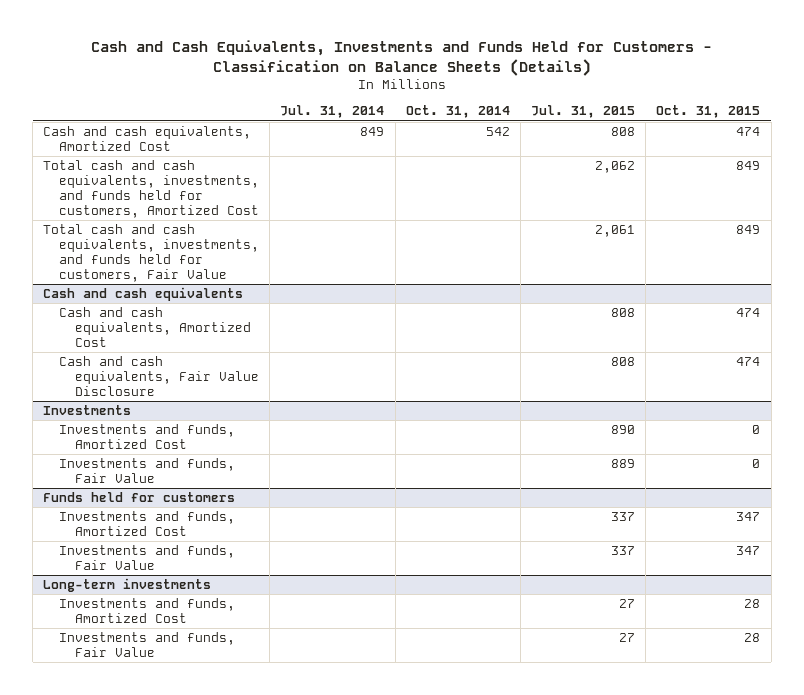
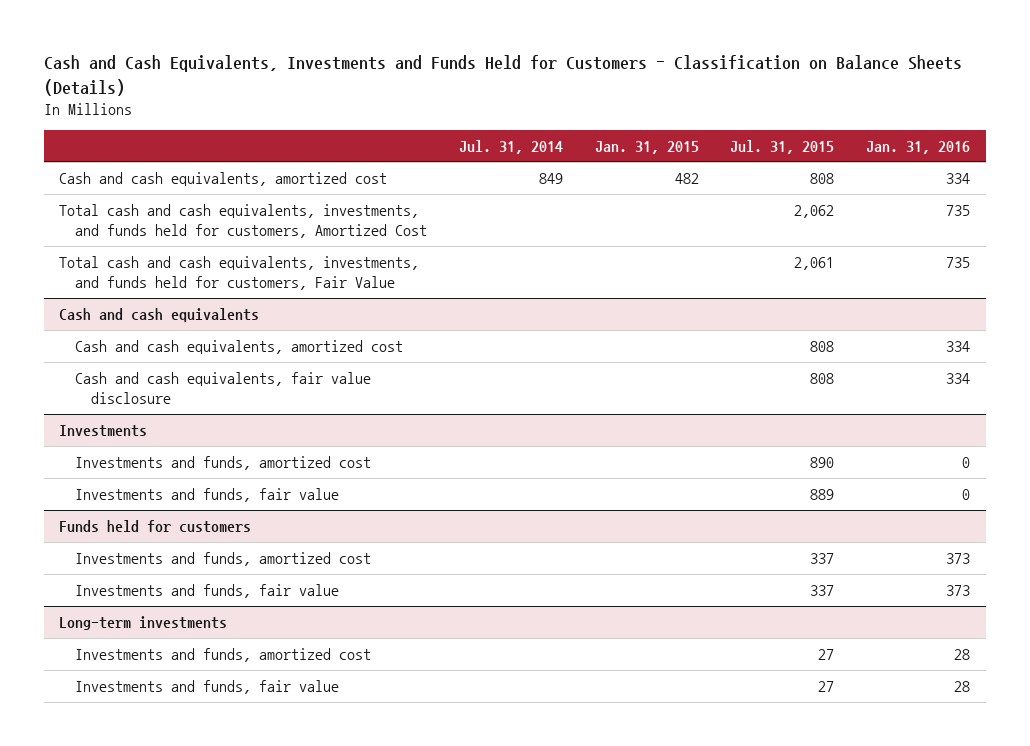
- | Jul. 31, 2014 | Oct. 31, 2014 | Jul. 31, 2015 | Oct. 31, 2015
+ | Jul. 31, 2014 | Jan. 31, 2015 | Jul. 31, 2015 | Jan. 31, 2016
- Cash and cash equivalents, Amortized Cost | 849 | 542 | 808 | 474
+ Cash and cash equivalents, amortized cost | 849 | 482 | 808 | 334
@ Cash and cash equivalents
- Cash and cash equivalents, Amortized Cost | | | 808 | 474
- Cash and cash equivalents, Fair Value Disclosure | | | 808 | 474
+ Cash and cash equivalents, amortized cost | | | 808 | 334
+ Cash and cash equivalents, fair value disclosure | | | 808 | 334
@ Investments
- Investments and funds, Amortized Cost | | | 890 | 0
- Investments and funds, Fair Value | | | 889 | 0
+ Investments and funds, amortized cost | | | 890 | 0
+ Investments and funds, fair value | | | 889 | 0
@ Funds held for customers
- Investments and funds, Amortized Cost | | | 337 | 347
- Investments and funds, Fair Value | | | 337 | 347
+ Investments and funds, amortized cost | | | 337 | 373
+ Investments and funds, fair value | | | 337 | 373
@ Long-term investments
- Investments and funds, Amortized Cost | | | 27 | 28
- Investments and funds, Fair Value | | | 27 | 28
+ Investments and funds, amortized cost | | | 27 | 28
+ Investments and funds, fair value | | | 27 | 28

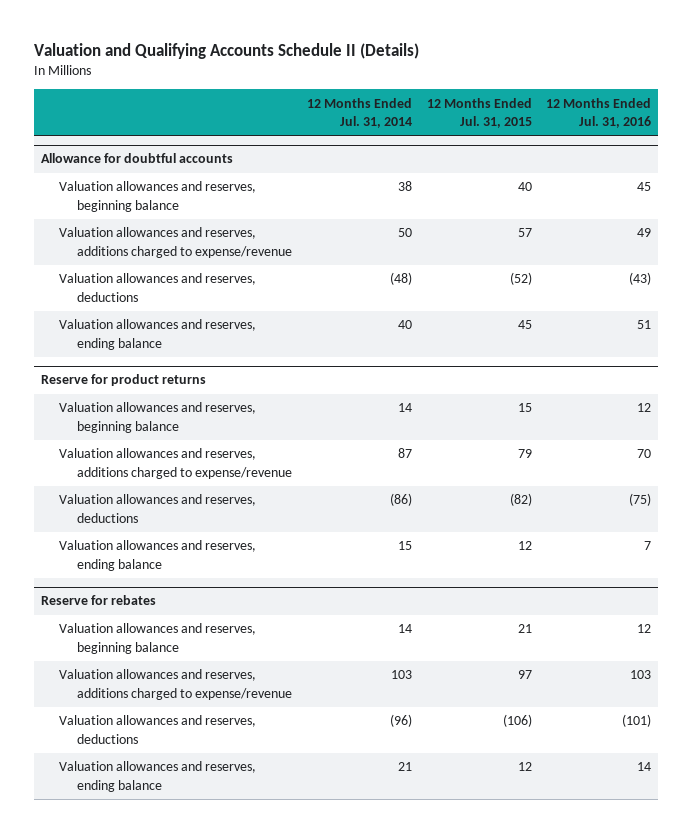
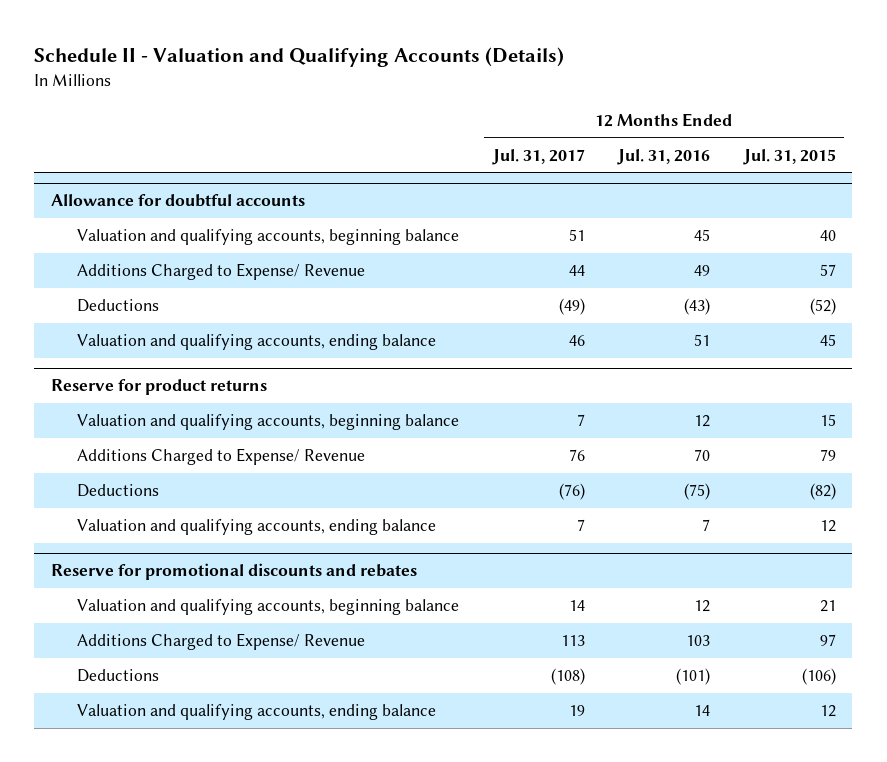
- Valuation and Qualifying Accounts Schedule II (Details)
+ Schedule II - Valuation and Qualifying Accounts (Details)
- | 12 Months Ended Jul. 31, 2014 | 12 Months Ended Jul. 31, 2015 | 12 Months Ended Jul. 31, 2016
+ | 12 Months Ended Jul. 31, 2017 | 12 Months Ended Jul. 31, 2016 | 12 Months Ended Jul. 31, 2015
@ Allowance for doubtful accounts
- Valuation allowances and reserves, beginning balance | 38 | 40 | 45
- Valuation allowances and reserves, additions charged to expense/revenue | 50 | 57 | 49
- Valuation allowances and reserves, deductions | (48) | (52) | (43)
- Valuation allowances and reserves, ending balance | 40 | 45 | 51
+ Valuation and qualifying accounts, beginning balance | 51 | 45 | 40
+ Additions Charged to Expense/ Revenue | 44 | 49 | 57
+ Deductions | (49) | (43) | (52)
+ Valuation and qualifying accounts, ending balance | 46 | 51 | 45
@ Reserve for product returns
- Valuation allowances and reserves, beginning balance | 14 | 15 | 12
- Valuation allowances and reserves, additions charged to expense/revenue | 87 | 79 | 70
- Valuation allowances and reserves, deductions | (86) | (82) | (75)
- Valuation allowances and reserves, ending balance | 15 | 12 | 7
- Reserve for rebates
- Valuation allowances and reserves, beginning balance | 14 | 21 | 12
- Valuation allowances and reserves, additions charged to expense/revenue | 103 | 97 | 103
- Valuation allowances and reserves, deductions | (96) | (106) | (101)
- Valuation allowances and reserves, ending balance | 21 | 12 | 14
@ Reserve for product returns
+ Valuation and qualifying accounts, beginning balance | 7 | 12 | 15
+ Additions Charged to Expense/ Revenue | 76 | 70 | 79
+ Deductions | (76) | (75) | (82)
+ Valuation and qualifying accounts, ending balance | 7 | 7 | 12
+ Reserve for promotional discounts and rebates
+ Valuation and qualifying accounts, beginning balance | 14 | 12 | 21
+ Additions Charged to Expense/ Revenue | 113 | 103 | 97
+ Deductions | (108) | (101) | (106)
+ Valuation and qualifying accounts, ending balance | 19 | 14 | 12

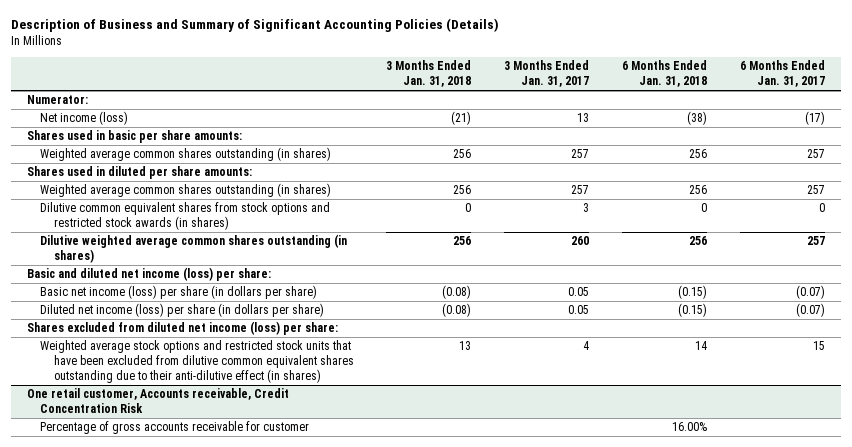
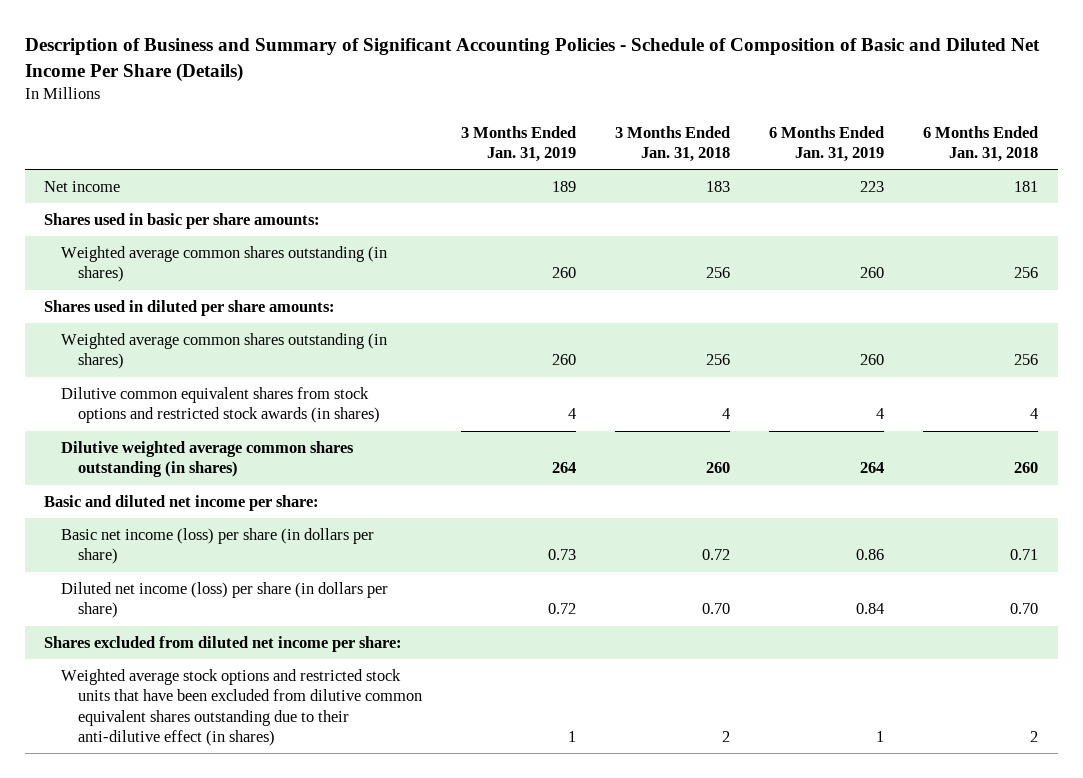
- Description of Business and Summary of Significant Accounting Policies (Details)
+ Description of Business and Summary of Significant Accounting Policies - Schedule of Composition of Basic and Diluted Net Income Per Share (Details)
- | 3 Months Ended Jan. 31, 2018 | 3 Months Ended Jan. 31, 2017 | 6 Months Ended Jan. 31, 2018 | 6 Months Ended Jan. 31, 2017
+ | 3 Months Ended Jan. 31, 2019 | 3 Months Ended Jan. 31, 2018 | 6 Months Ended Jan. 31, 2019 | 6 Months Ended Jan. 31, 2018
- Numerator:
- Net income (loss) | (21) | 13 | (38) | (17)
+ Net income | 189 | 183 | 223 | 181
- Dilutive common equivalent shares from stock options and restricted stock awards (in shares) | 0 | 3 | 0 | 0
- Dilutive weighted average common shares outstanding (in shares) | 256 | 260 | 256 | 257
- Basic and diluted net income (loss) per share:
- Basic net income (loss) per share (in dollars per share) | (0.08) | 0.05 | (0.15) | (0.07)
- Diluted net income (loss) per share (in dollars per share) | (0.08) | 0.05 | (0.15) | (0.07)
- Shares excluded from diluted net income (loss) per share:
- Weighted average stock options and restricted stock units that have been excluded from dilutive common equivalent shares outstanding due to their anti-dilutive effect (in shares) | 13 | 4 | 14 | 15
- One retail customer, Accounts receivable, Credit Concentration Risk
- Percentage of gross accounts receivable for customer | | | 16.00% |
+ Dilutive common equivalent shares from stock options and restricted stock awards (in shares) | 4 | 4 | 4 | 4
+ Dilutive weighted average common shares outstanding (in shares) | 264 | 260 | 264 | 260
+ Basic and diluted net income per share:
+ Basic net income (loss) per share (in dollars per share) | 0.73 | 0.72 | 0.86 | 0.71
+ Diluted net income (loss) per share (in dollars per share) | 0.72 | 0.70 | 0.84 | 0.70
+ Shares excluded from diluted net income per share:
+ Weighted average stock options and restricted stock units that have been excluded from dilutive common equivalent shares outstanding due to their anti-dilutive effect (in shares) | 1 | 2 | 1 | 2

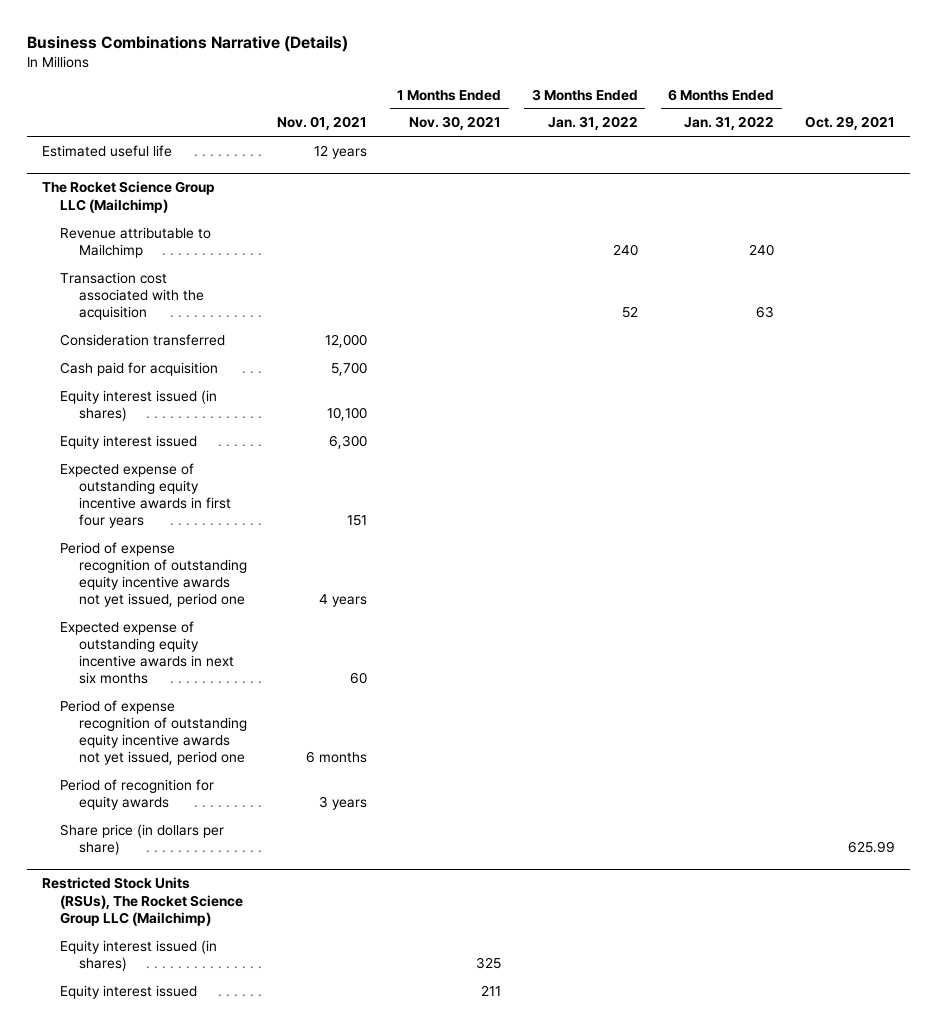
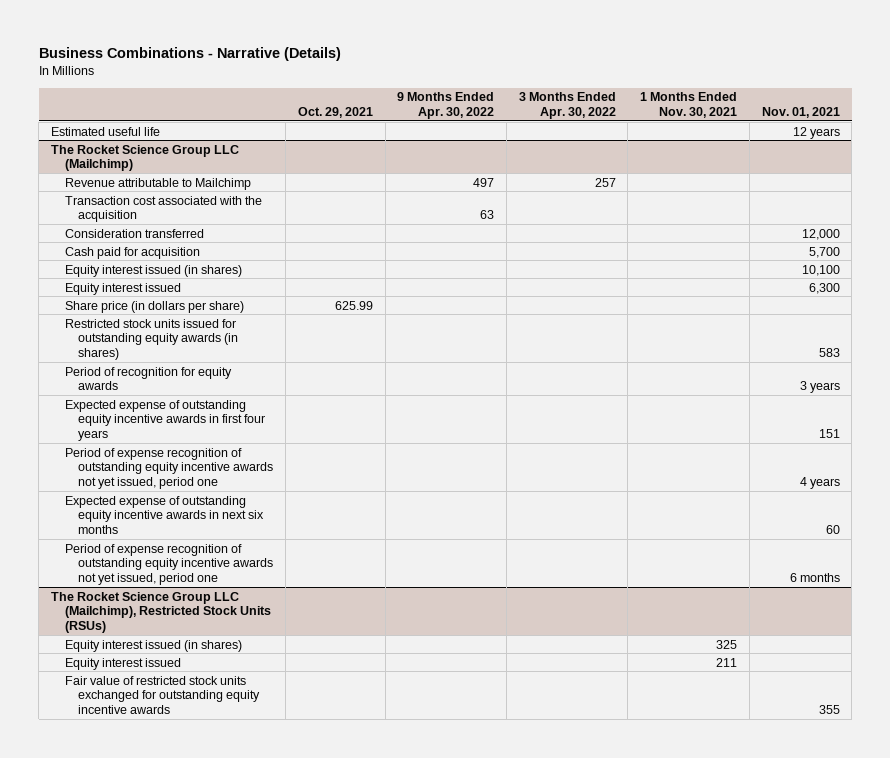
- Business Combinations Narrative (Details)
+ Business Combinations - Narrative (Details)
- | Nov. 01, 2021 | 1 Months Ended Nov. 30, 2021 | 3 Months Ended Jan. 31, 2022 | 6 Months Ended Jan. 31, 2022 | Oct. 29, 2021
+ | Oct. 29, 2021 | 9 Months Ended Apr. 30, 2022 | 3 Months Ended Apr. 30, 2022 | 1 Months Ended Nov. 30, 2021 | Nov. 01, 2021
@ The Rocket Science Group LLC (Mailchimp)
moved up: Share price (in dollars per share) | 625.99 | | | |
+ Restricted stock units issued for outstanding equity awards (in shares) | | | | | 583
moved up: Period of recognition for equity awards | | | | | 3 years
- Restricted Stock Units (RSUs), The Rocket Science Group LLC (Mailchimp)
+ The Rocket Science Group LLC (Mailchimp), Restricted Stock Units (RSUs)
+ Fair value of restricted stock units exchanged for outstanding equity incentive awards | | | | | 355

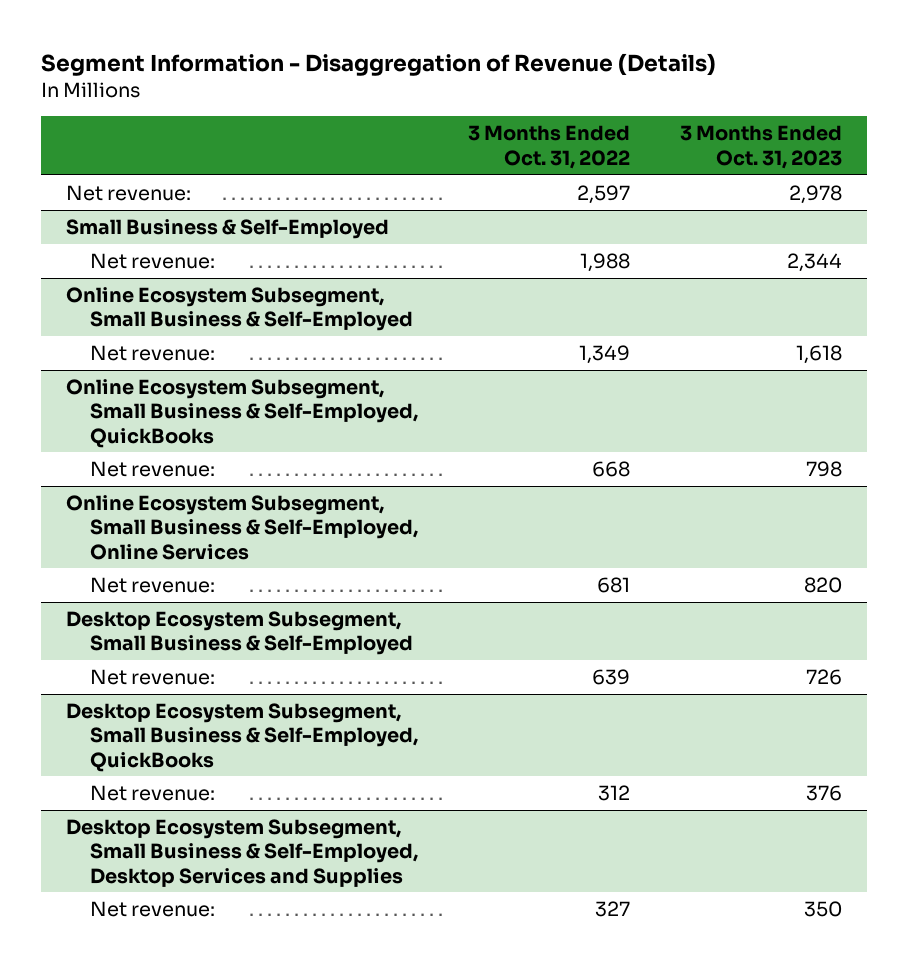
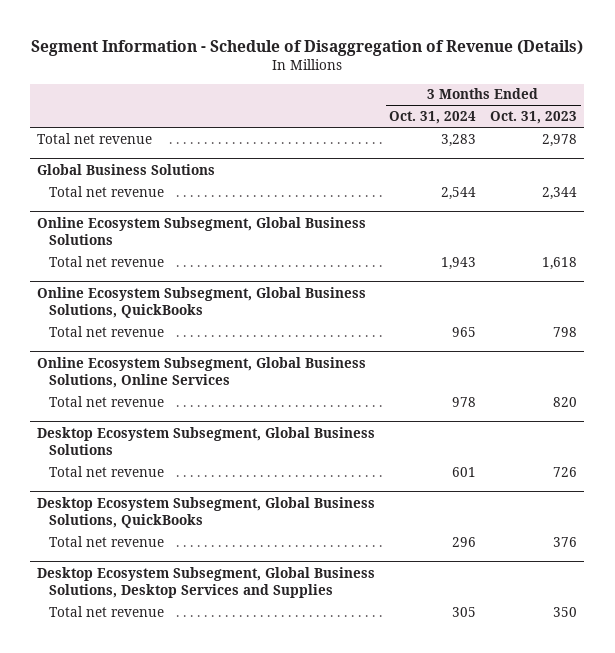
- Segment Information - Disaggregation of Revenue (Details)
+ Segment Information - Schedule of Disaggregation of Revenue (Details)
- | 3 Months Ended Oct. 31, 2022 | 3 Months Ended Oct. 31, 2023
+ | 3 Months Ended Oct. 31, 2024 | 3 Months Ended Oct. 31, 2023
- Net revenue: | 2,597 | 2,978
- Small Business & Self-Employed
- Net revenue: | 1,988 | 2,344
- Online Ecosystem Subsegment, Small Business & Self-Employed
- Net revenue: | 1,349 | 1,618
- Online Ecosystem Subsegment, Small Business & Self-Employed, QuickBooks
- Net revenue: | 668 | 798
- Online Ecosystem Subsegment, Small Business & Self-Employed, Online Services
- Net revenue: | 681 | 820
- Desktop Ecosystem Subsegment, Small Business & Self-Employed
- Net revenue: | 639 | 726
- Desktop Ecosystem Subsegment, Small Business & Self-Employed, QuickBooks
- Net revenue: | 312 | 376
- Desktop Ecosystem Subsegment, Small Business & Self-Employed, Desktop Services and Supplies
- Net revenue: | 327 | 350
+ Total net revenue | 3,283 | 2,978
+ Global Business Solutions
+ Total net revenue | 2,544 | 2,344
+ Online Ecosystem Subsegment, Global Business Solutions
+ Total net revenue | 1,943 | 1,618
+ Online Ecosystem Subsegment, Global Business Solutions, QuickBooks
+ Total net revenue | 965 | 798
+ Online Ecosystem Subsegment, Global Business Solutions, Online Services
+ Total net revenue | 978 | 820
+ Desktop Ecosystem Subsegment, Global Business Solutions
+ Total net revenue | 601 | 726
+ Desktop Ecosystem Subsegment, Global Business Solutions, QuickBooks
+ Total net revenue | 296 | 376
+ Desktop Ecosystem Subsegment, Global Business Solutions, Desktop Services and Supplies
+ Total net revenue | 305 | 350

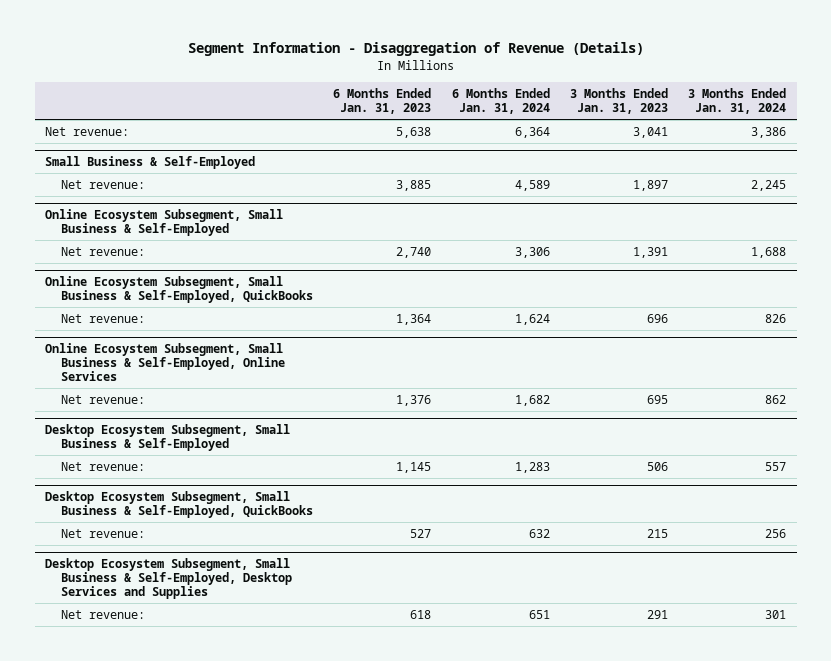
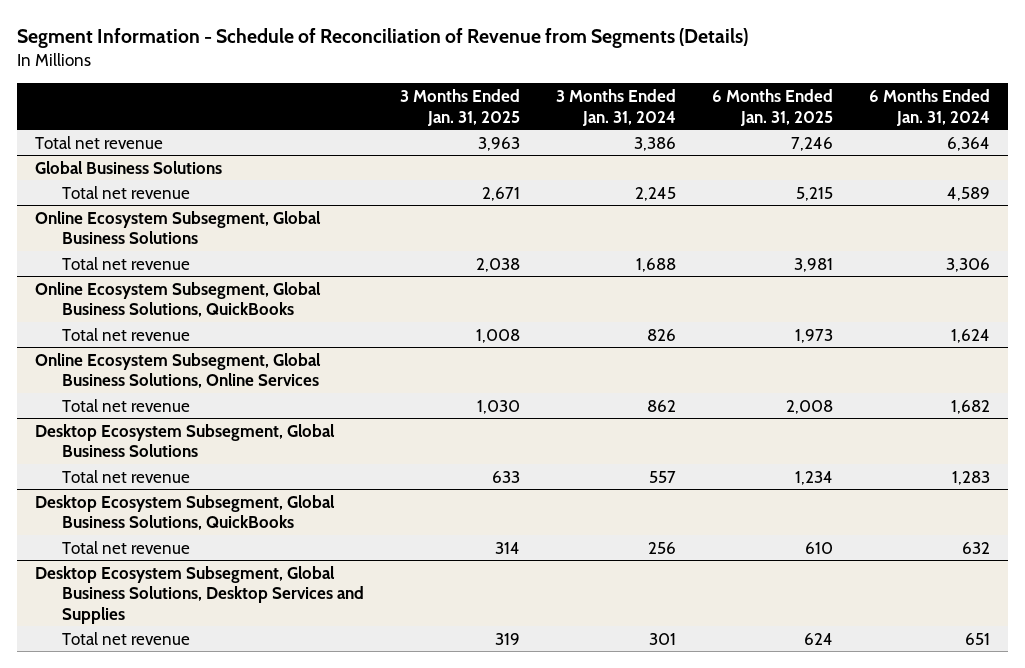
- Segment Information - Disaggregation of Revenue (Details)
+ Segment Information - Schedule of Reconciliation of Revenue from Segments (Details)
- | 6 Months Ended Jan. 31, 2023 | 6 Months Ended Jan. 31, 2024 | 3 Months Ended Jan. 31, 2023 | 3 Months Ended Jan. 31, 2024
+ | 3 Months Ended Jan. 31, 2025 | 3 Months Ended Jan. 31, 2024 | 6 Months Ended Jan. 31, 2025 | 6 Months Ended Jan. 31, 2024
- Net revenue: | 5,638 | 6,364 | 3,041 | 3,386
- Small Business & Self-Employed
- Net revenue: | 3,885 | 4,589 | 1,897 | 2,245
- Online Ecosystem Subsegment, Small Business & Self-Employed
- Net revenue: | 2,740 | 3,306 | 1,391 | 1,688
- Online Ecosystem Subsegment, Small Business & Self-Employed, QuickBooks
- Net revenue: | 1,364 | 1,624 | 696 | 826
- Online Ecosystem Subsegment, Small Business & Self-Employed, Online Services
- Net revenue: | 1,376 | 1,682 | 695 | 862
- Desktop Ecosystem Subsegment, Small Business & Self-Employed
- Net revenue: | 1,145 | 1,283 | 506 | 557
- Desktop Ecosystem Subsegment, Small Business & Self-Employed, QuickBooks
- Net revenue: | 527 | 632 | 215 | 256
- Desktop Ecosystem Subsegment, Small Business & Self-Employed, Desktop Services and Supplies
- Net revenue: | 618 | 651 | 291 | 301
+ Total net revenue | 3,963 | 3,386 | 7,246 | 6,364
+ Global Business Solutions
+ Total net revenue | 2,671 | 2,245 | 5,215 | 4,589
+ Online Ecosystem Subsegment, Global Business Solutions
+ Total net revenue | 2,038 | 1,688 | 3,981 | 3,306
+ Online Ecosystem Subsegment, Global Business Solutions, QuickBooks
+ Total net revenue | 1,008 | 826 | 1,973 | 1,624
+ Online Ecosystem Subsegment, Global Business Solutions, Online Services
+ Total net revenue | 1,030 | 862 | 2,008 | 1,682
+ Desktop Ecosystem Subsegment, Global Business Solutions
+ Total net revenue | 633 | 557 | 1,234 | 1,283
+ Desktop Ecosystem Subsegment, Global Business Solutions, QuickBooks
+ Total net revenue | 314 | 256 | 610 | 632
+ Desktop Ecosystem Subsegment, Global Business Solutions, Desktop Services and Supplies
+ Total net revenue | 319 | 301 | 624 | 651

